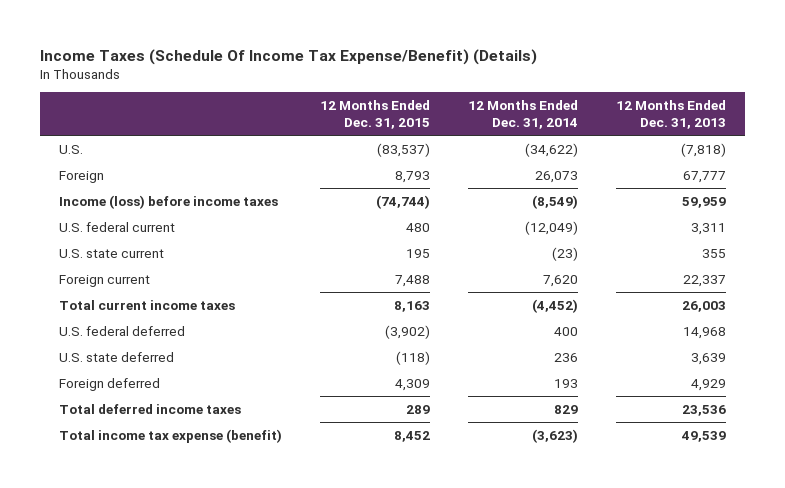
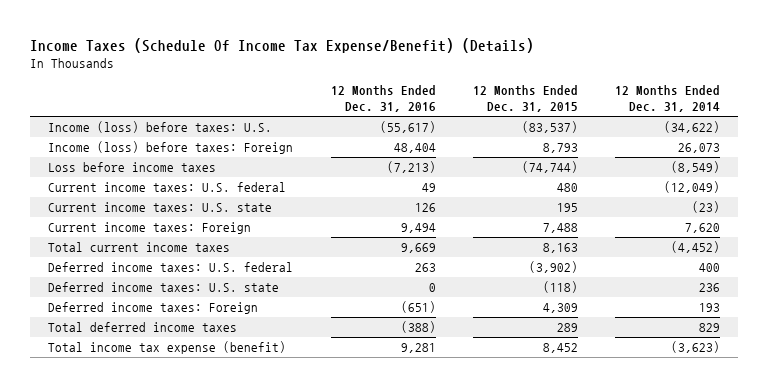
- | 12 Months Ended Dec. 31, 2015 | 12 Months Ended Dec. 31, 2014 | 12 Months Ended Dec. 31, 2013
+ | 12 Months Ended Dec. 31, 2016 | 12 Months Ended Dec. 31, 2015 | 12 Months Ended Dec. 31, 2014
- U.S. | (83,537) | (34,622) | (7,818)
- Foreign | 8,793 | 26,073 | 67,777
- Income (loss) before income taxes | (74,744) | (8,549) | 59,959
- U.S. federal current | 480 | (12,049) | 3,311
- U.S. state current | 195 | (23) | 355
- Foreign current | 7,488 | 7,620 | 22,337
+ Income (loss) before taxes: U.S. | (55,617) | (83,537) | (34,622)
+ Income (loss) before taxes: Foreign | 48,404 | 8,793 | 26,073
+ Loss before income taxes | (7,213) | (74,744) | (8,549)
+ Current income taxes: U.S. federal | 49 | 480 | (12,049)
+ Current income taxes: U.S. state | 126 | 195 | (23)
+ Current income taxes: Foreign | 9,494 | 7,488 | 7,620
- U.S. federal deferred | (3,902) | 400 | 14,968
- U.S. state deferred | (118) | 236 | 3,639
- Foreign deferred | 4,309 | 193 | 4,929
+ Deferred income taxes: U.S. federal | 263 | (3,902) | 400
+ Deferred income taxes: U.S. state | 0 | (118) | 236
+ Deferred income taxes: Foreign | (651) | 4,309 | 193

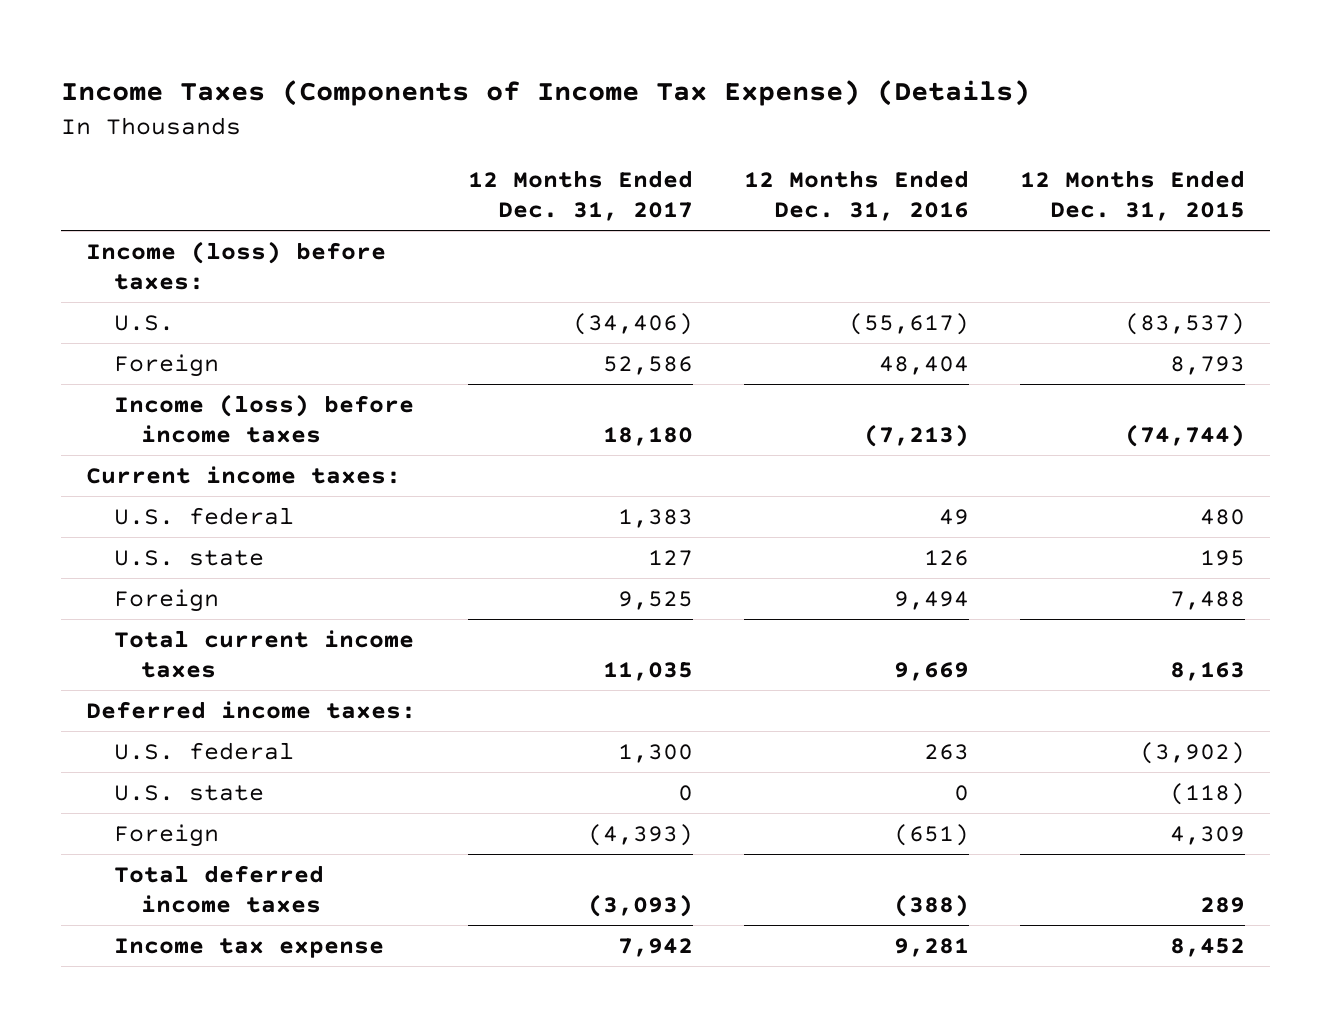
- Income Taxes (Schedule Of Income Tax Expense/Benefit) (Details)
+ Income Taxes (Components of Income Tax Expense) (Details)
- | 12 Months Ended Dec. 31, 2016 | 12 Months Ended Dec. 31, 2015 | 12 Months Ended Dec. 31, 2014
+ | 12 Months Ended Dec. 31, 2017 | 12 Months Ended Dec. 31, 2016 | 12 Months Ended Dec. 31, 2015
- Income (loss) before taxes: U.S. | (55,617) | (83,537) | (34,622)
- Income (loss) before taxes: Foreign | 48,404 | 8,793 | 26,073
- Loss before income taxes | (7,213) | (74,744) | (8,549)
- Current income taxes: U.S. federal | 49 | 480 | (12,049)
- Current income taxes: U.S. state | 126 | 195 | (23)
- Current income taxes: Foreign | 9,494 | 7,488 | 7,620
+ Income (loss) before taxes:
+ U.S. | (34,406) | (55,617) | (83,537)
+ Foreign | 52,586 | 48,404 | 8,793
+ Income (loss) before income taxes | 18,180 | (7,213) | (74,744)
+ Current income taxes:
+ U.S. federal | 1,383 | 49 | 480
+ U.S. state | 127 | 126 | 195
+ Foreign | 9,525 | 9,494 | 7,488
- Deferred income taxes: U.S. federal | 263 | (3,902) | 400
- Deferred income taxes: U.S. state | 0 | (118) | 236
- Deferred income taxes: Foreign | (651) | 4,309 | 193
+ Deferred income taxes:
+ U.S. federal | 1,300 | 263 | (3,902)
+ U.S. state | 0 | 0 | (118)
+ Foreign | (4,393) | (651) | 4,309
- Total income tax expense (benefit) | 9,281 | 8,452 | (3,623)
+ Income tax expense | 7,942 | 9,281 | 8,452

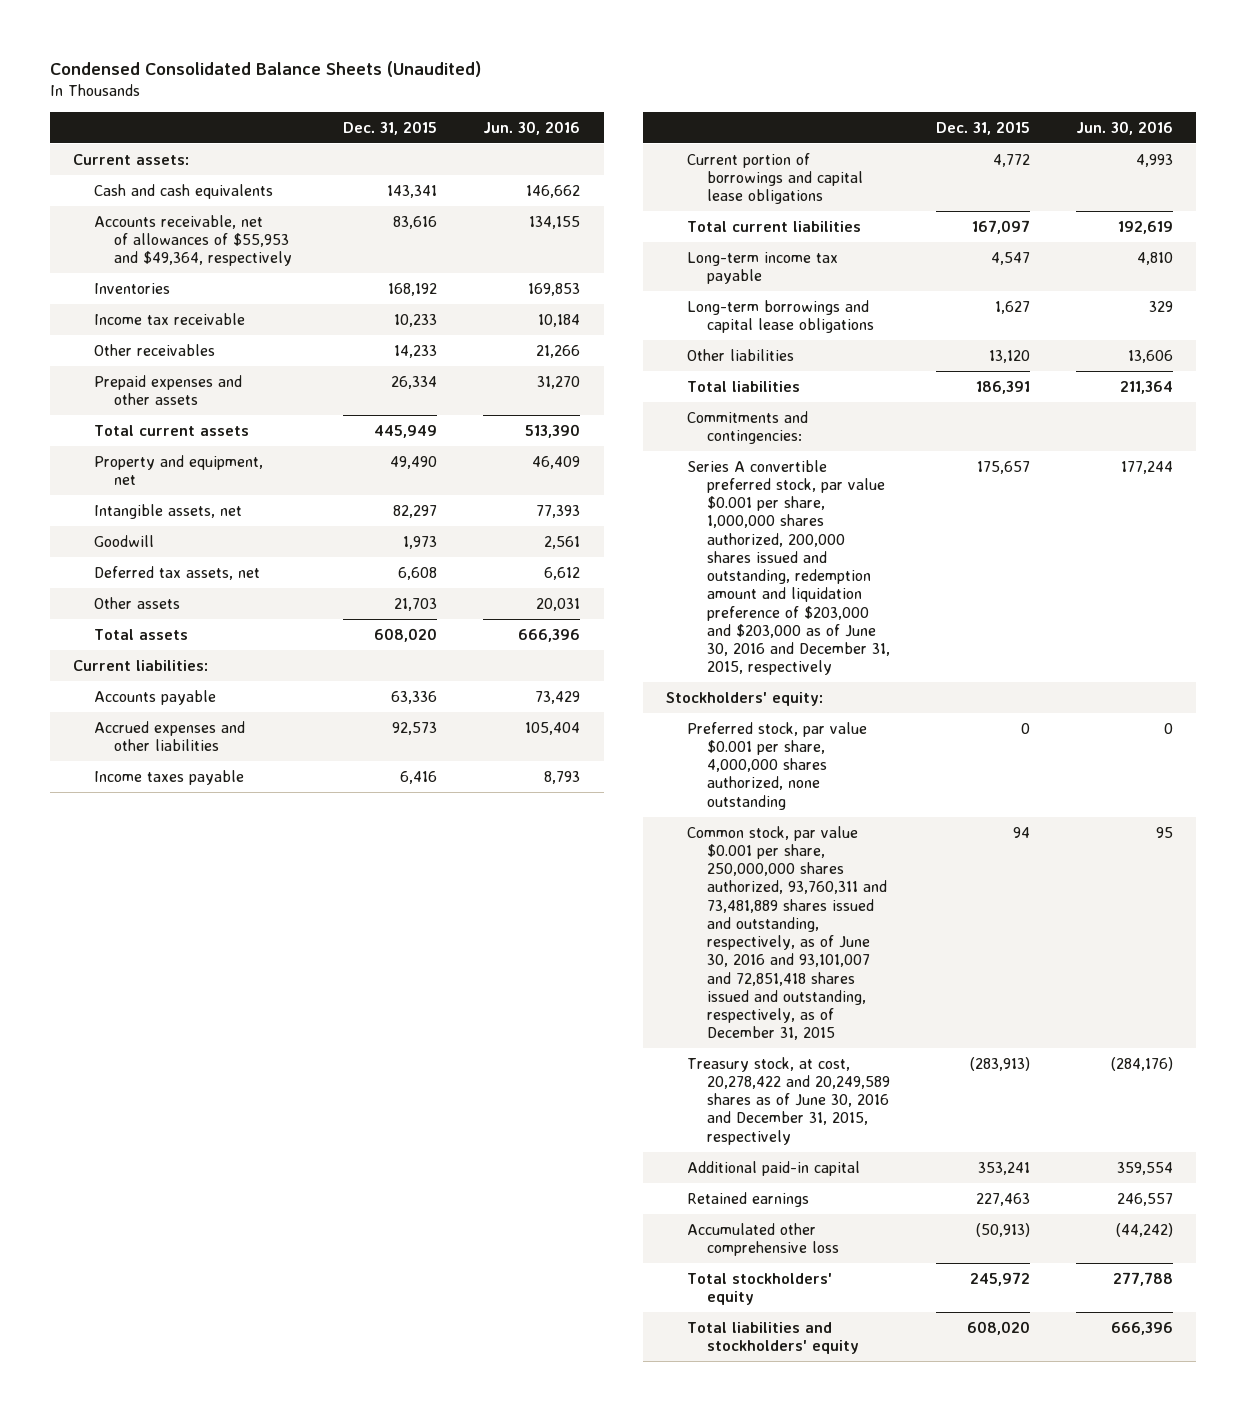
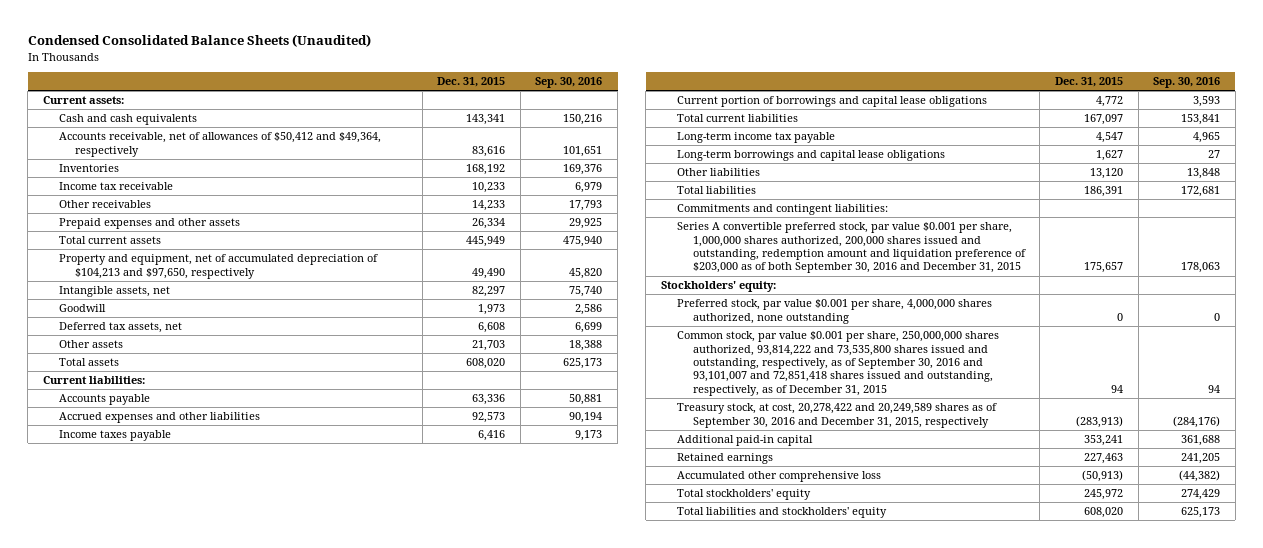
- | Dec. 31, 2015 | Jun. 30, 2016
+ | Dec. 31, 2015 | Sep. 30, 2016
- Accounts receivable, net of allowances of $55,953 and $49,364, respectively | 83,616 | 134,155
+ Accounts receivable, net of allowances of $50,412 and $49,364, respectively | 83,616 | 101,651
- Property and equipment, net | 49,490 | 46,409
+ Property and equipment, net of accumulated depreciation of $104,213 and $97,650, respectively | 49,490 | 45,820
- Commitments and contingencies:
- Series A convertible preferred stock, par value $0.001 per share, 1,000,000 shares authorized, 200,000 shares issued and outstanding, redemption amount and liquidation preference of $203,000 and $203,000 as of June 30, 2016 and December 31, 2015, respectively | 175,657 | 177,244
+ Commitments and contingent liabilities:
+ Series A convertible preferred stock, par value $0.001 per share, 1,000,000 shares authorized, 200,000 shares issued and outstanding, redemption amount and liquidation preference of $203,000 as of both September 30, 2016 and December 31, 2015 | 175,657 | 178,063
- Common stock, par value $0.001 per share, 250,000,000 shares authorized, 93,760,311 and 73,481,889 shares issued and outstanding, respectively, as of June 30, 2016 and 93,101,007 and 72,851,418 shares issued and outstanding, respectively, as of December 31, 2015 | 94 | 95
- Treasury stock, at cost, 20,278,422 and 20,249,589 shares as of June 30, 2016 and December 31, 2015, respectively | (283,913) | (284,176)
+ Common stock, par value $0.001 per share, 250,000,000 shares authorized, 93,814,222 and 73,535,800 shares issued and outstanding, respectively, as of September 30, 2016 and 93,101,007 and 72,851,418 shares issued and outstanding, respectively, as of December 31, 2015 | 94 | 94
+ Treasury stock, at cost, 20,278,422 and 20,249,589 shares as of September 30, 2016 and December 31, 2015, respectively | (283,913) | (284,176)

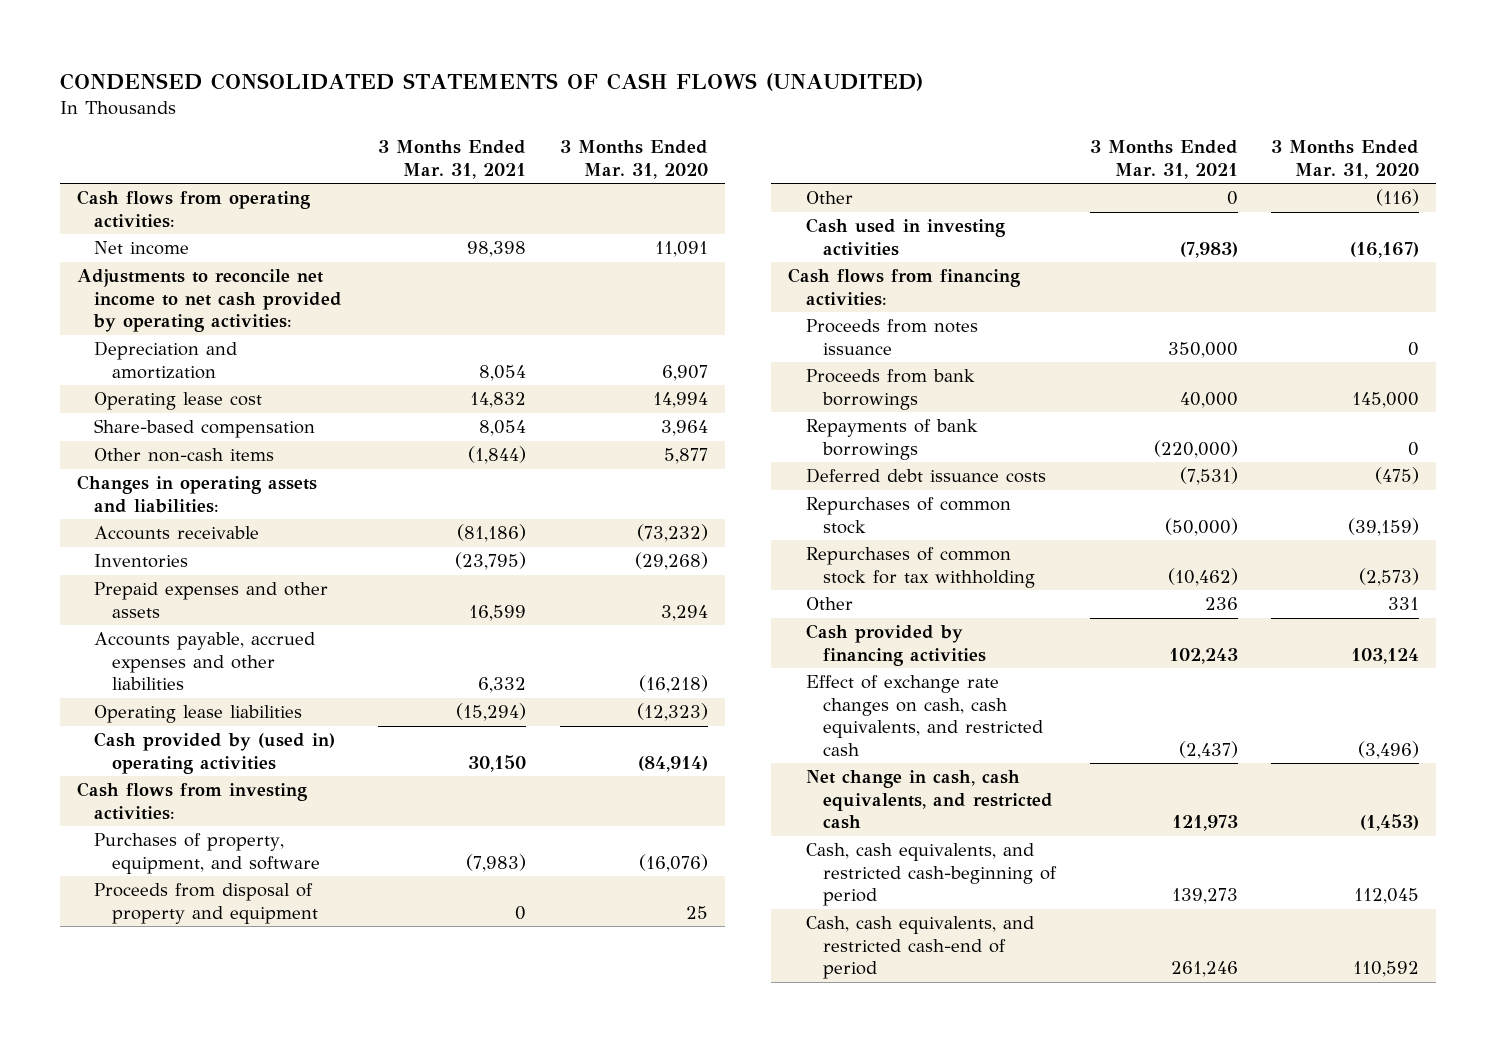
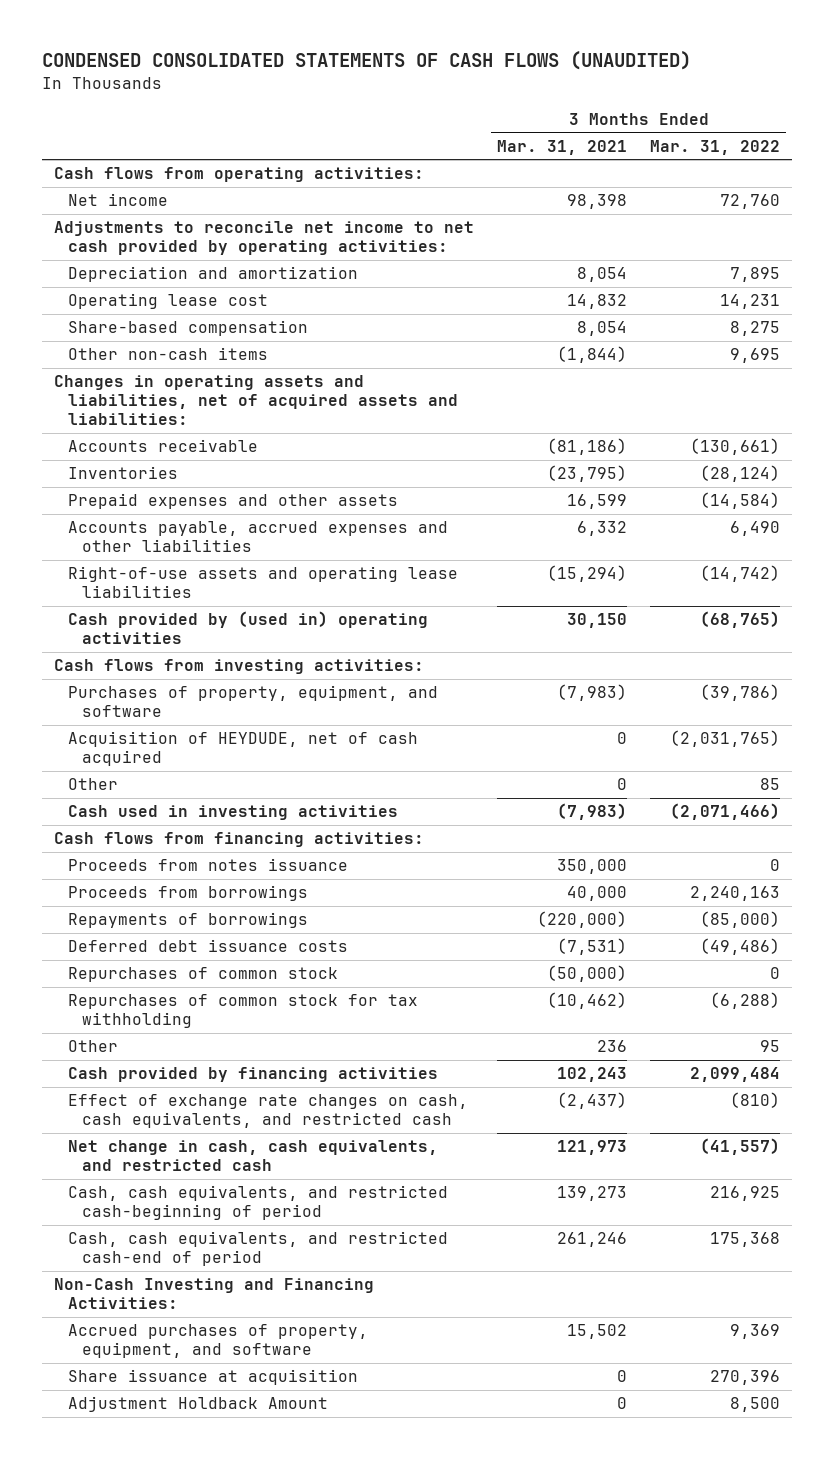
- | 3 Months Ended Mar. 31, 2021 | 3 Months Ended Mar. 31, 2020
+ | 3 Months Ended Mar. 31, 2021 | 3 Months Ended Mar. 31, 2022
- Changes in operating assets and liabilities:
+ Changes in operating assets and liabilities, net of acquired assets and liabilities:
- Operating lease liabilities | (15,294) | (12,323)
+ Right-of-use assets and operating lease liabilities | (15,294) | (14,742)
- Proceeds from disposal of property and equipment | 0 | 25
+ Acquisition of HEYDUDE, net of cash acquired | 0 | (2,031,765)
- Proceeds from bank borrowings | 40,000 | 145,000
- Repayments of bank borrowings | (220,000) | 0
+ Proceeds from borrowings | 40,000 | 2,240,163
+ Repayments of borrowings | (220,000) | (85,000)
+ Non-Cash Investing and Financing Activities:
+ Accrued purchases of property, equipment, and software | 15,502 | 9,369
+ Share issuance at acquisition | 0 | 270,396
+ Adjustment Holdback Amount | 0 | 8,500

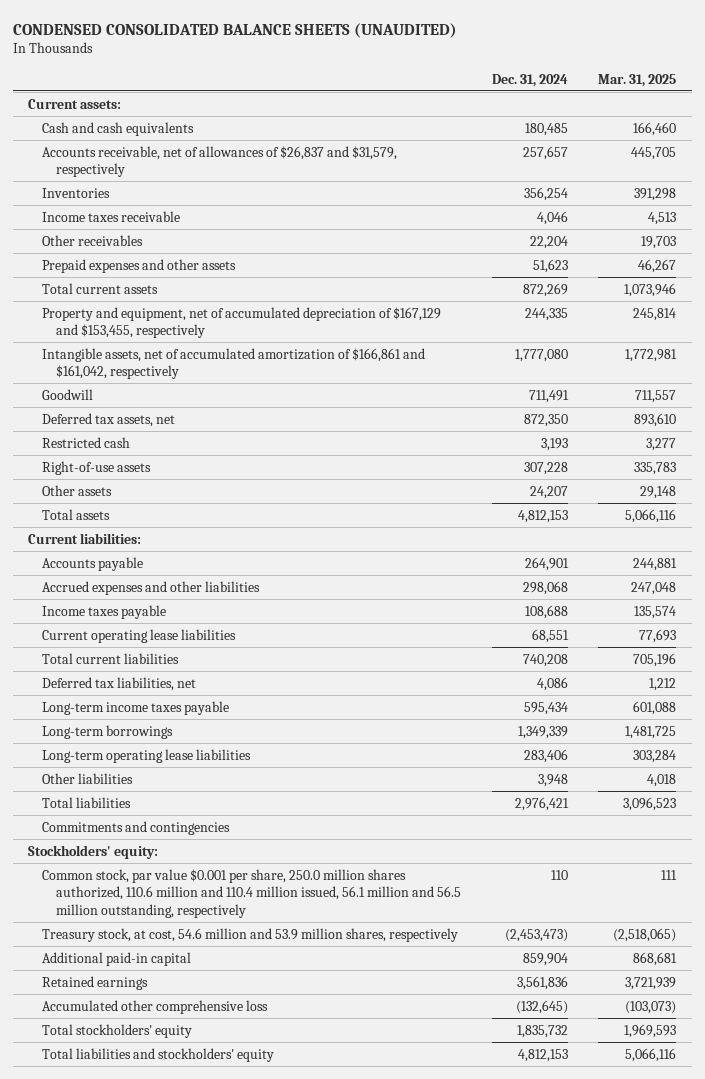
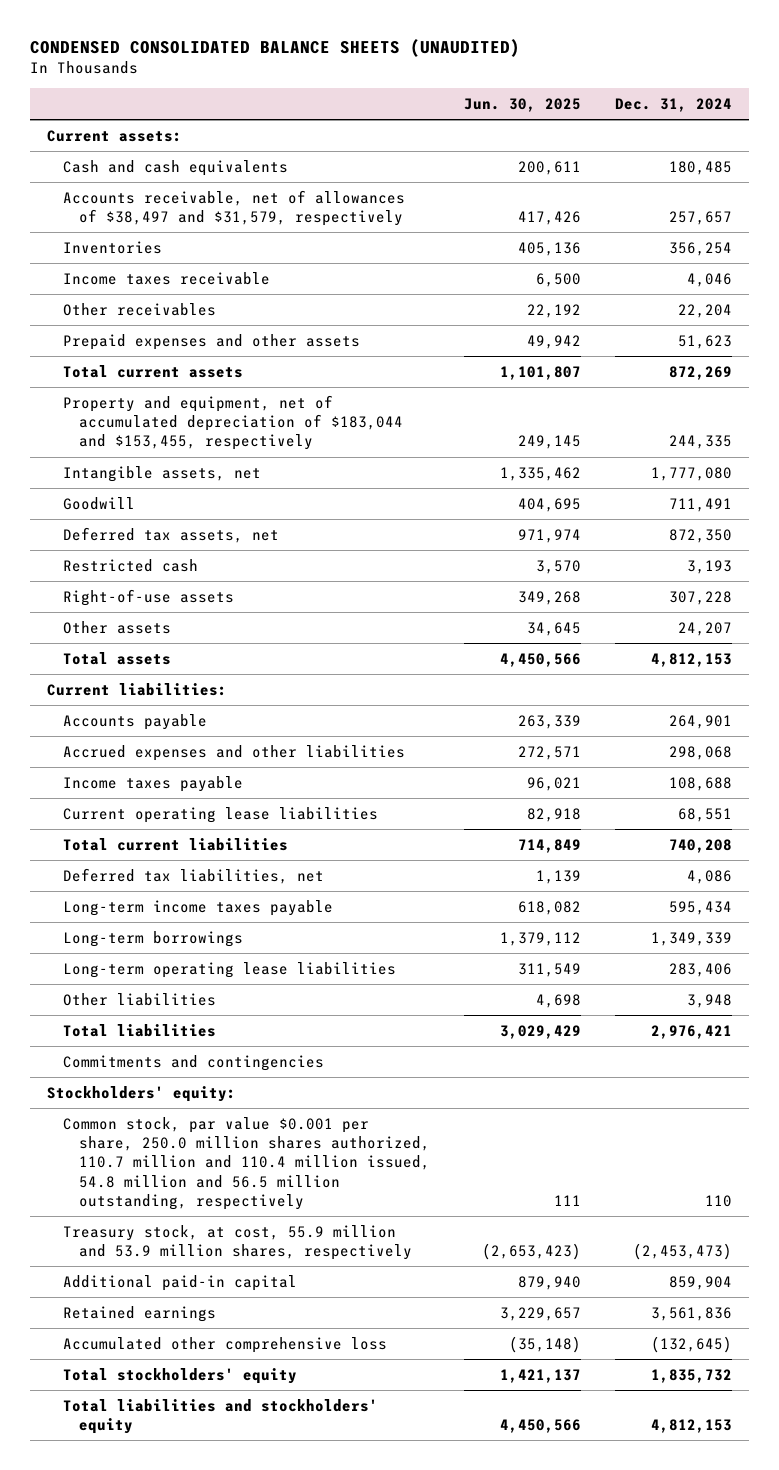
- | Dec. 31, 2024 | Mar. 31, 2025
+ | Jun. 30, 2025 | Dec. 31, 2024
- Accounts receivable, net of allowances of $26,837 and $31,579, respectively | 257,657 | 445,705
+ Accounts receivable, net of allowances of $38,497 and $31,579, respectively | 417,426 | 257,657
- Property and equipment, net of accumulated depreciation of $167,129 and $153,455, respectively | 244,335 | 245,814
- Intangible assets, net of accumulated amortization of $166,861 and $161,042, respectively | 1,777,080 | 1,772,981
+ Property and equipment, net of accumulated depreciation of $183,044 and $153,455, respectively | 249,145 | 244,335
+ Intangible assets, net | 1,335,462 | 1,777,080
- Common stock, par value $0.001 per share, 250.0 million shares authorized, 110.6 million and 110.4 million issued, 56.1 million and 56.5 million outstanding, respectively | 110 | 111
- Treasury stock, at cost, 54.6 million and 53.9 million shares, respectively | (2,453,473) | (2,518,065)
+ Common stock, par value $0.001 per share, 250.0 million shares authorized, 110.7 million and 110.4 million issued, 54.8 million and 56.5 million outstanding, respectively | 111 | 110
+ Treasury stock, at cost, 55.9 million and 53.9 million shares, respectively | (2,653,423) | (2,453,473)

